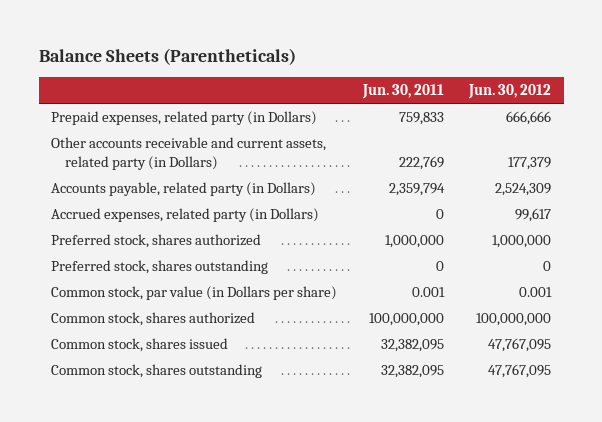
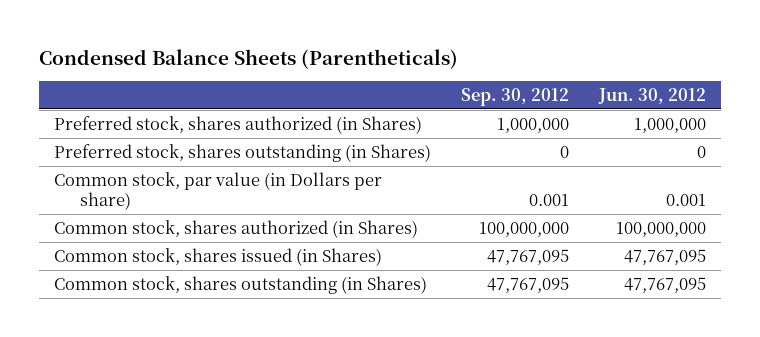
- Balance Sheets (Parentheticals)
+ Condensed Balance Sheets (Parentheticals)
- | Jun. 30, 2011 | Jun. 30, 2012
+ | Sep. 30, 2012 | Jun. 30, 2012
- Prepaid expenses, related party (in Dollars) | 759,833 | 666,666
- Other accounts receivable and current assets, related party (in Dollars) | 222,769 | 177,379
- Accounts payable, related party (in Dollars) | 2,359,794 | 2,524,309
- Accrued expenses, related party (in Dollars) | 0 | 99,617
- Preferred stock, shares authorized | 1,000,000 | 1,000,000
- Preferred stock, shares outstanding | 0 | 0
+ Preferred stock, shares authorized (in Shares) | 1,000,000 | 1,000,000
+ Preferred stock, shares outstanding (in Shares) | 0 | 0
- Common stock, shares authorized | 100,000,000 | 100,000,000
- Common stock, shares issued | 32,382,095 | 47,767,095
- Common stock, shares outstanding | 32,382,095 | 47,767,095
+ Common stock, shares authorized (in Shares) | 100,000,000 | 100,000,000
+ Common stock, shares issued (in Shares) | 47,767,095 | 47,767,095
+ Common stock, shares outstanding (in Shares) | 47,767,095 | 47,767,095

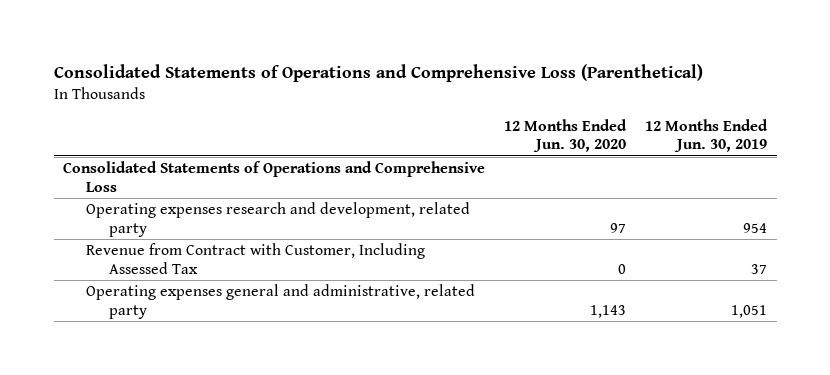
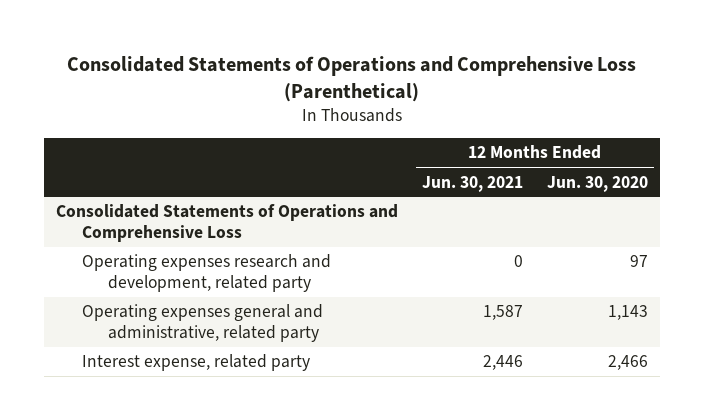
- | 12 Months Ended Jun. 30, 2020 | 12 Months Ended Jun. 30, 2019
+ | 12 Months Ended Jun. 30, 2021 | 12 Months Ended Jun. 30, 2020
- Revenue from Contract with Customer, Including Assessed Tax | 0 | 37
+ Interest expense, related party | 2,446 | 2,466

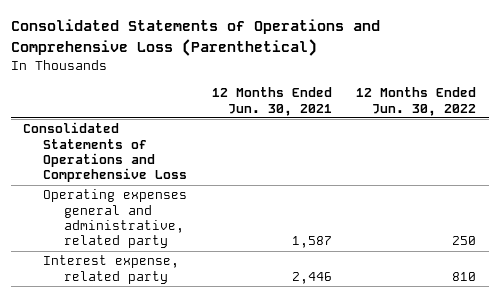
- | 12 Months Ended Jun. 30, 2021 | 12 Months Ended Jun. 30, 2020
+ | 12 Months Ended Jun. 30, 2021 | 12 Months Ended Jun. 30, 2022
- Operating expenses research and development, related party | 0 | 97

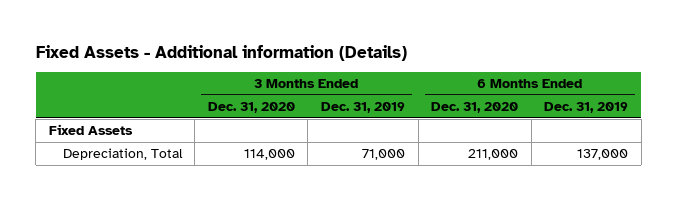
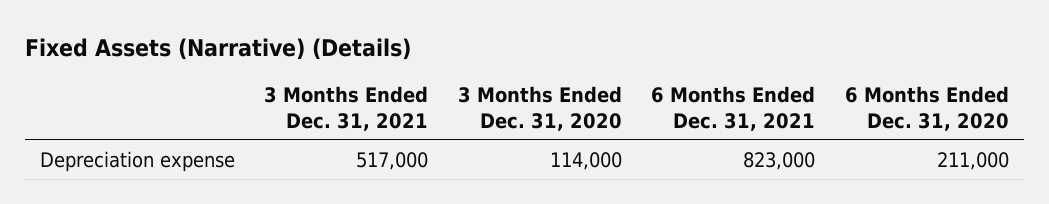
- Fixed Assets - Additional information (Details)
+ Fixed Assets (Narrative) (Details)
- | 3 Months Ended Dec. 31, 2020 | 3 Months Ended Dec. 31, 2019 | 6 Months Ended Dec. 31, 2020 | 6 Months Ended Dec. 31, 2019
+ | 3 Months Ended Dec. 31, 2021 | 3 Months Ended Dec. 31, 2020 | 6 Months Ended Dec. 31, 2021 | 6 Months Ended Dec. 31, 2020
- Fixed Assets
- Depreciation, Total | 114,000 | 71,000 | 211,000 | 137,000
+ Depreciation expense | 517,000 | 114,000 | 823,000 | 211,000

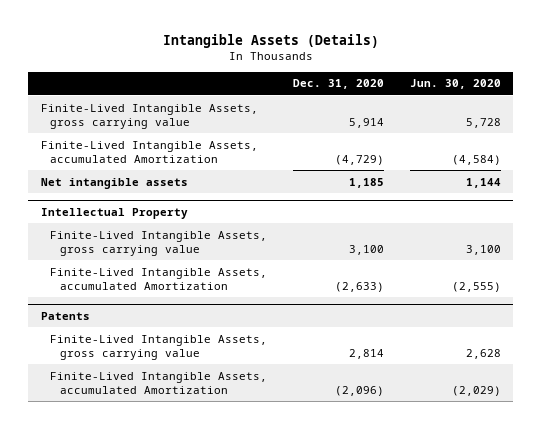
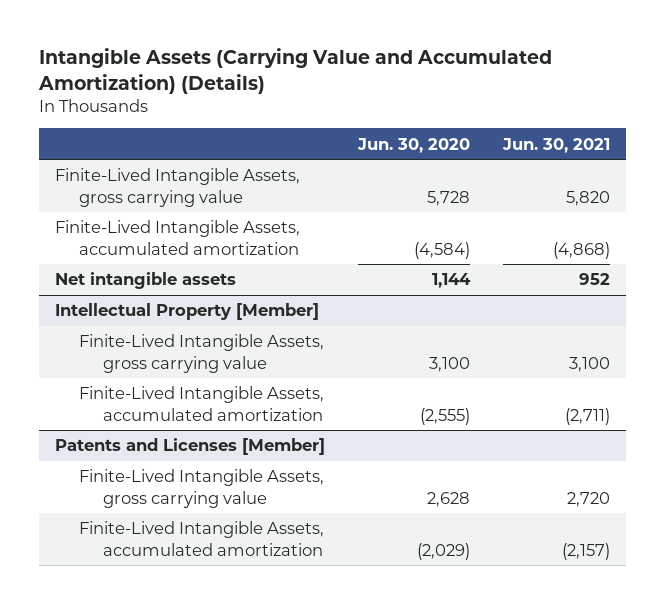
- Intangible Assets (Details)
+ Intangible Assets (Carrying Value and Accumulated Amortization) (Details)
- | Dec. 31, 2020 | Jun. 30, 2020
+ | Jun. 30, 2020 | Jun. 30, 2021
- Finite-Lived Intangible Assets, accumulated Amortization | (4,729) | (4,584)
+ Finite-Lived Intangible Assets, accumulated amortization | (4,584) | (4,868)
- Intellectual Property
+ Intellectual Property [Member]
- Finite-Lived Intangible Assets, accumulated Amortization | (2,633) | (2,555)
- Patents
+ Finite-Lived Intangible Assets, accumulated amortization | (2,555) | (2,711)
+ Patents and Licenses [Member]
- Finite-Lived Intangible Assets, accumulated Amortization | (2,096) | (2,029)
+ Finite-Lived Intangible Assets, accumulated amortization | (2,029) | (2,157)

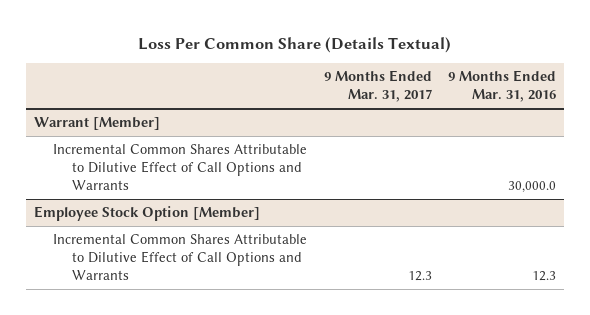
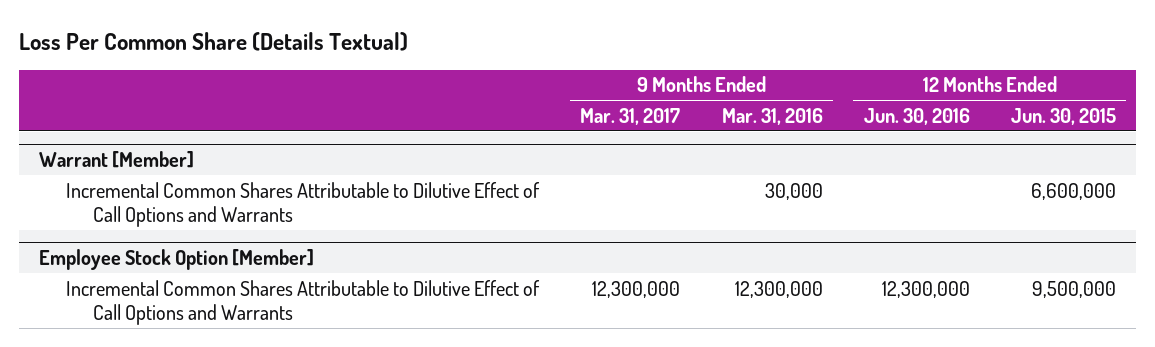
- | 9 Months Ended Mar. 31, 2017 | 9 Months Ended Mar. 31, 2016
+ | 9 Months Ended Mar. 31, 2017 | 9 Months Ended Mar. 31, 2016 | 12 Months Ended Jun. 30, 2016 | 12 Months Ended Jun. 30, 2015
@ Warrant [Member]
- Incremental Common Shares Attributable to Dilutive Effect of Call Options and Warrants | | 30,000.0
+ Incremental Common Shares Attributable to Dilutive Effect of Call Options and Warrants | | 30,000 | | 6,600,000
@ Employee Stock Option [Member]
- Incremental Common Shares Attributable to Dilutive Effect of Call Options and Warrants | 12.3 | 12.3
+ Incremental Common Shares Attributable to Dilutive Effect of Call Options and Warrants | 12,300,000 | 12,300,000 | 12,300,000 | 9,500,000

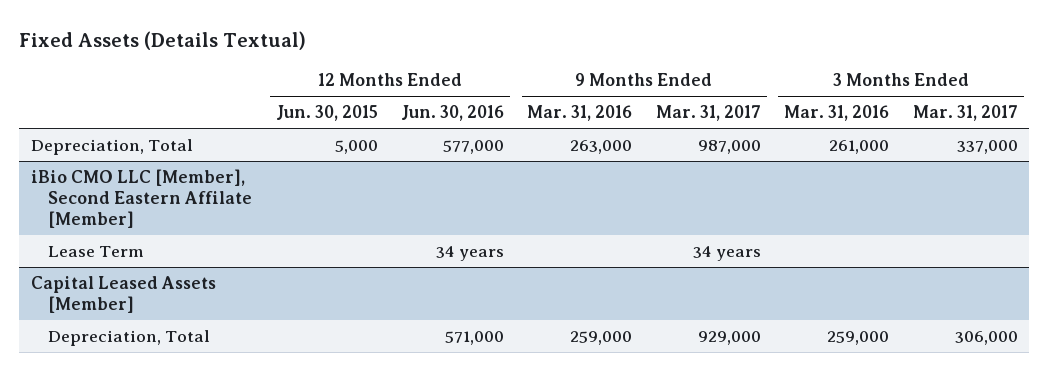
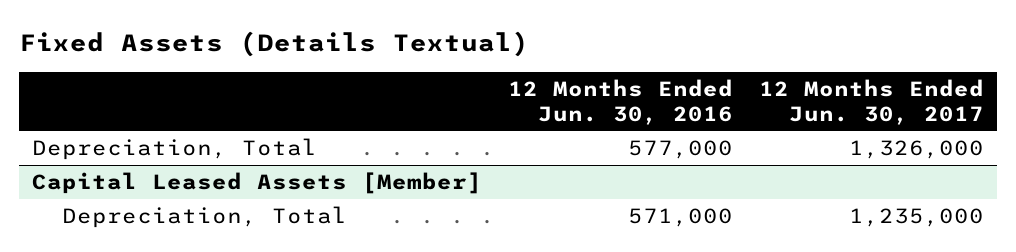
- | 12 Months Ended Jun. 30, 2015 | 12 Months Ended Jun. 30, 2016 | 9 Months Ended Mar. 31, 2016 | 9 Months Ended Mar. 31, 2017 | 3 Months Ended Mar. 31, 2016 | 3 Months Ended Mar. 31, 2017
+ | 12 Months Ended Jun. 30, 2016 | 12 Months Ended Jun. 30, 2017
- iBio CMO LLC [Member], Second Eastern Affilate [Member]
- Lease Term | | 34 years | | 34 years | |

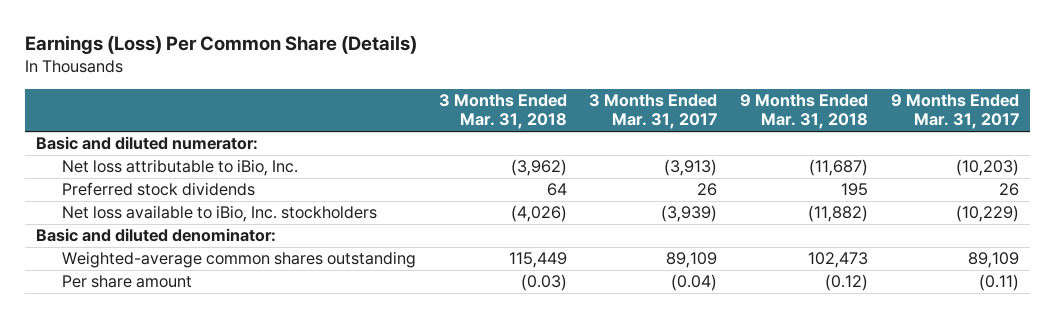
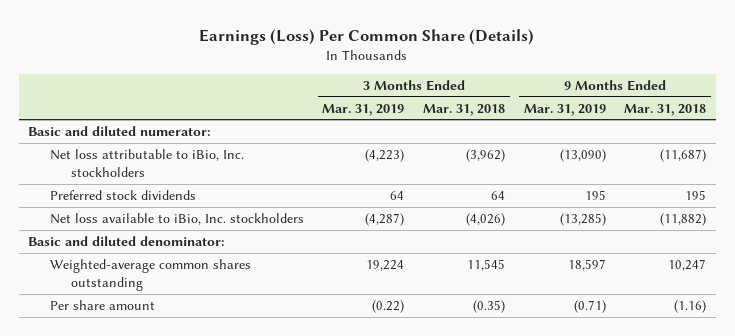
- | 3 Months Ended Mar. 31, 2018 | 3 Months Ended Mar. 31, 2017 | 9 Months Ended Mar. 31, 2018 | 9 Months Ended Mar. 31, 2017
+ | 3 Months Ended Mar. 31, 2019 | 3 Months Ended Mar. 31, 2018 | 9 Months Ended Mar. 31, 2019 | 9 Months Ended Mar. 31, 2018
- Net loss attributable to iBio, Inc. | (3,962) | (3,913) | (11,687) | (10,203)
+ Net loss attributable to iBio, Inc. stockholders | (4,223) | (3,962) | (13,090) | (11,687)
- Weighted-average common shares outstanding | 115,449 | 89,109 | 102,473 | 89,109
- Per share amount | (0.03) | (0.04) | (0.12) | (0.11)
+ Weighted-average common shares outstanding | 19,224 | 11,545 | 18,597 | 10,247
+ Per share amount | (0.22) | (0.35) | (0.71) | (1.16)

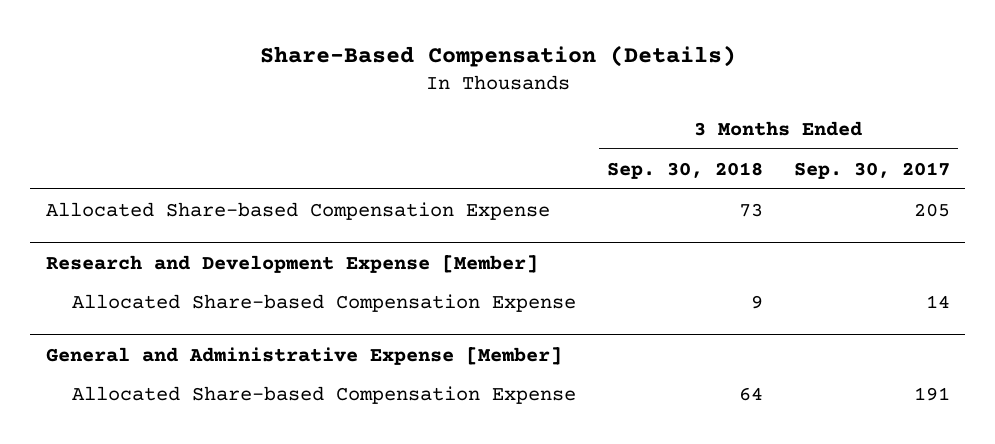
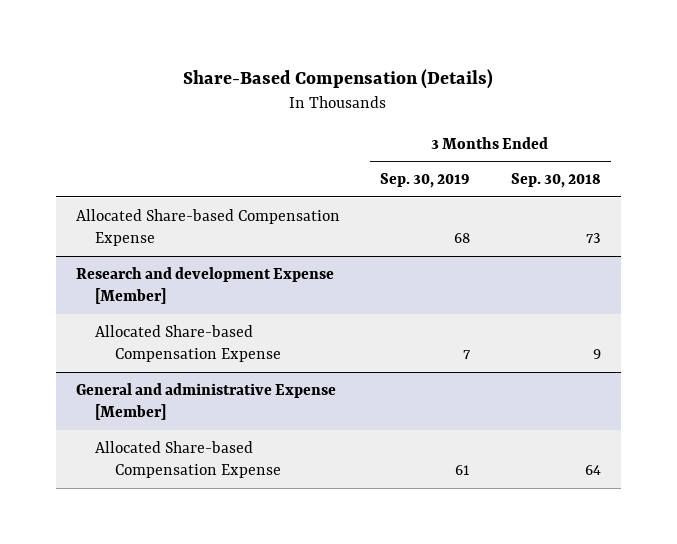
- | 3 Months Ended Sep. 30, 2018 | 3 Months Ended Sep. 30, 2017
+ | 3 Months Ended Sep. 30, 2019 | 3 Months Ended Sep. 30, 2018
- Research and Development Expense [Member]
+ Research and development Expense [Member]
- General and Administrative Expense [Member]
+ General and administrative Expense [Member]

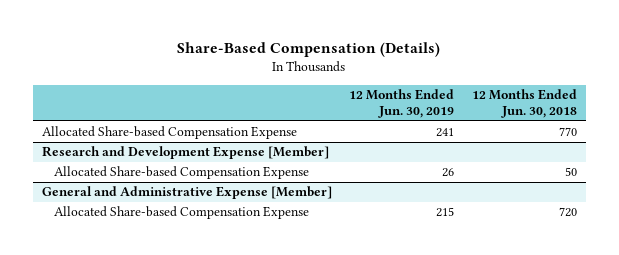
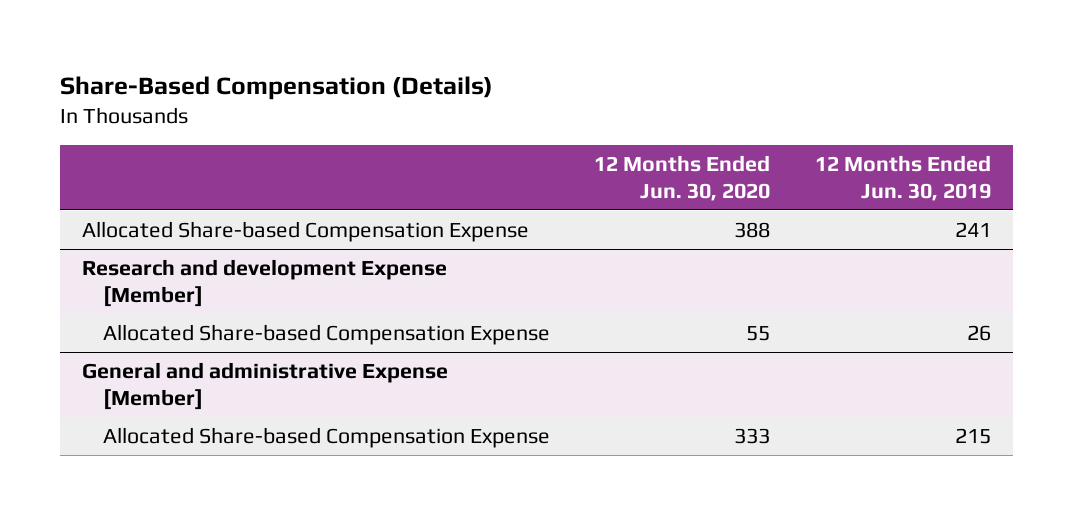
- | 12 Months Ended Jun. 30, 2019 | 12 Months Ended Jun. 30, 2018
+ | 12 Months Ended Jun. 30, 2020 | 12 Months Ended Jun. 30, 2019
- Research and Development Expense [Member]
+ Research and development Expense [Member]
- General and Administrative Expense [Member]
+ General and administrative Expense [Member]

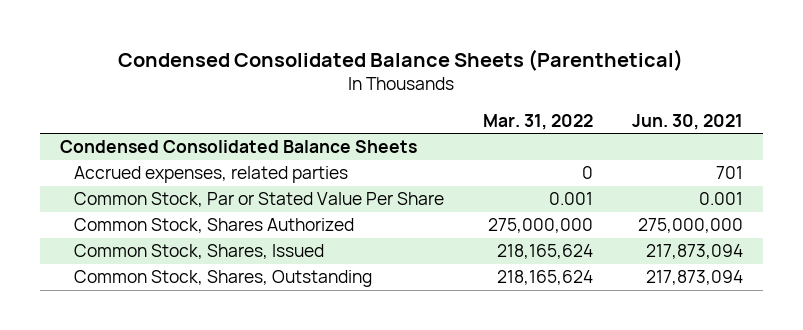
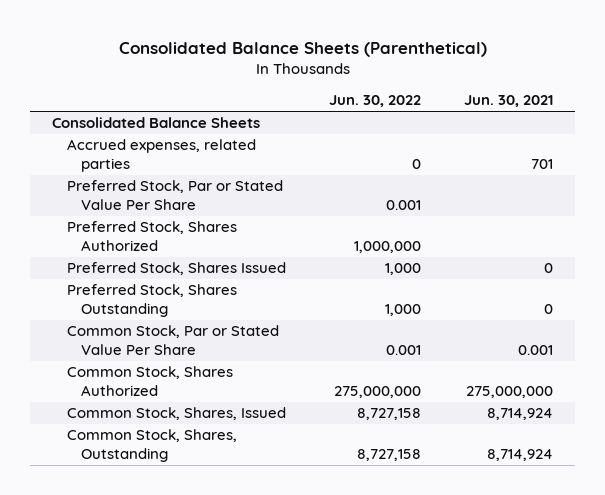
- Condensed Consolidated Balance Sheets (Parenthetical)
+ Consolidated Balance Sheets (Parenthetical)
- | Mar. 31, 2022 | Jun. 30, 2021
+ | Jun. 30, 2022 | Jun. 30, 2021
- Condensed Consolidated Balance Sheets
+ Consolidated Balance Sheets
+ Preferred Stock, Par or Stated Value Per Share | 0.001 |
+ Preferred Stock, Shares Authorized | 1,000,000 |
+ Preferred Stock, Shares Issued | 1,000 | 0
+ Preferred Stock, Shares Outstanding | 1,000 | 0
- Common Stock, Shares, Issued | 218,165,624 | 217,873,094
- Common Stock, Shares, Outstanding | 218,165,624 | 217,873,094
+ Common Stock, Shares, Issued | 8,727,158 | 8,714,924
+ Common Stock, Shares, Outstanding | 8,727,158 | 8,714,924

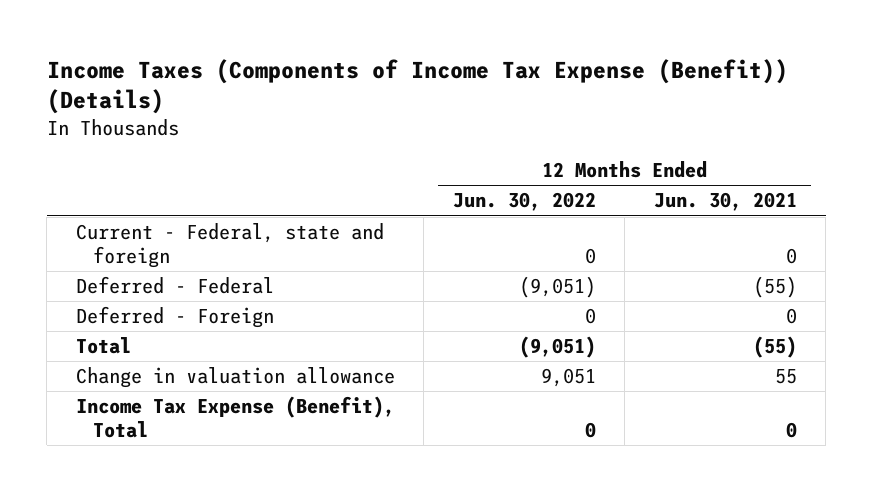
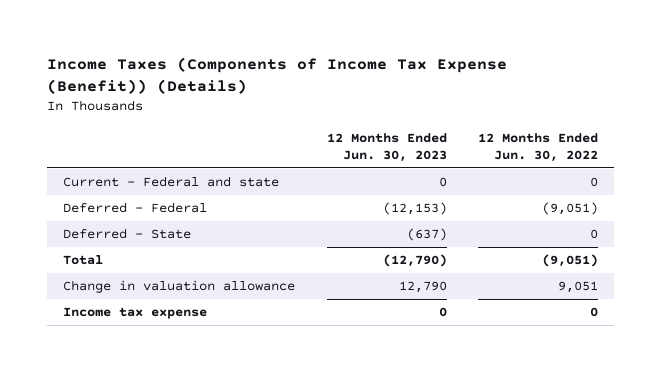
- | 12 Months Ended Jun. 30, 2022 | 12 Months Ended Jun. 30, 2021
+ | 12 Months Ended Jun. 30, 2023 | 12 Months Ended Jun. 30, 2022
- Current - Federal, state and foreign | 0 | 0
+ Current - Federal and state | 0 | 0
- Deferred - Foreign | 0 | 0
+ Deferred - State | (637) | 0
- Income Tax Expense (Benefit), Total | 0 | 0
+ Income tax expense | 0 | 0

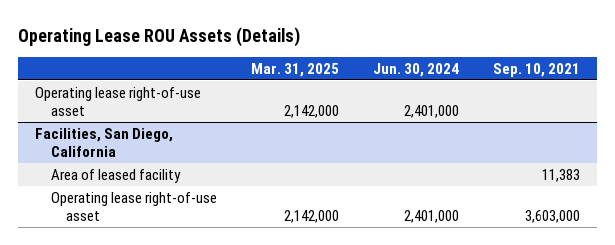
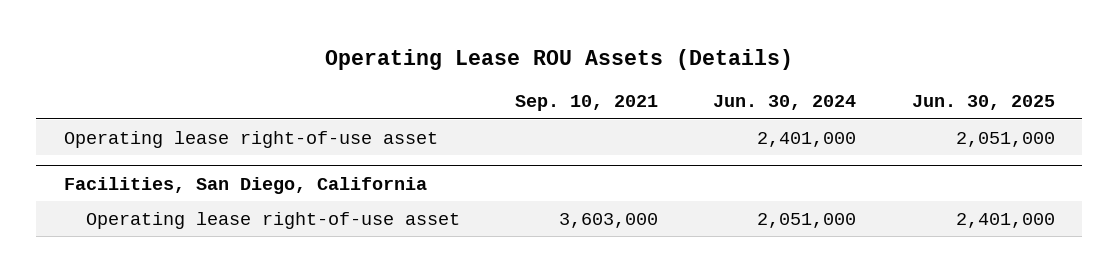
- | Mar. 31, 2025 | Jun. 30, 2024 | Sep. 10, 2021
+ | Sep. 10, 2021 | Jun. 30, 2024 | Jun. 30, 2025
@ Facilities, San Diego, California
- Area of leased facility | | | 11,383
- Operating lease right-of-use asset | 2,142,000 | 2,401,000 | 3,603,000
+ Operating lease right-of-use asset | 3,603,000 | 2,051,000 | 2,401,000

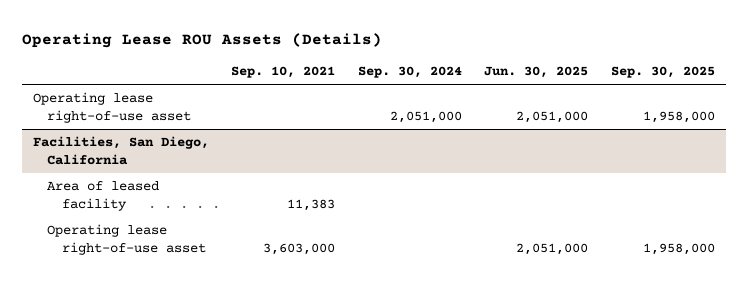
- | Sep. 10, 2021 | Jun. 30, 2024 | Jun. 30, 2025
+ | Sep. 10, 2021 | Sep. 30, 2024 | Jun. 30, 2025 | Sep. 30, 2025
@ Facilities, San Diego, California
- Operating lease right-of-use asset | 3,603,000 | 2,051,000 | 2,401,000
+ Area of leased facility | 11,383 | | |
+ Operating lease right-of-use asset | 3,603,000 | | 2,051,000 | 1,958,000

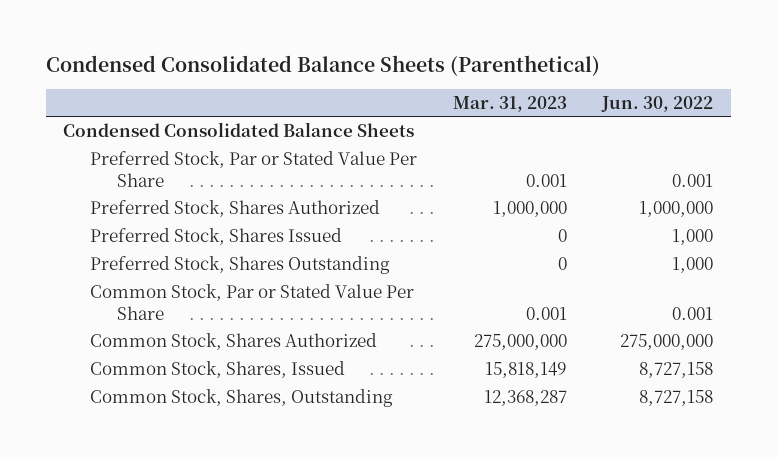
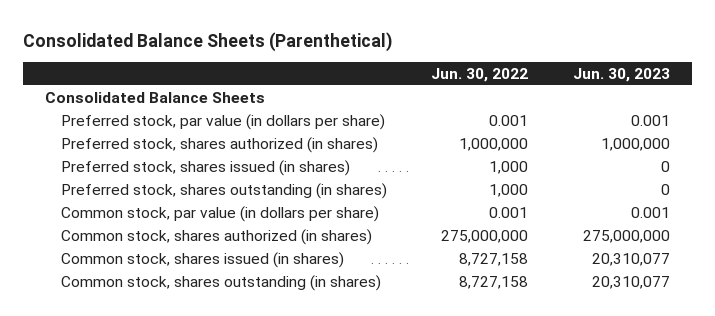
- Condensed Consolidated Balance Sheets (Parenthetical)
+ Consolidated Balance Sheets (Parenthetical)
- | Mar. 31, 2023 | Jun. 30, 2022
+ | Jun. 30, 2022 | Jun. 30, 2023
- Condensed Consolidated Balance Sheets
- Preferred Stock, Par or Stated Value Per Share | 0.001 | 0.001
- Preferred Stock, Shares Authorized | 1,000,000 | 1,000,000
- Preferred Stock, Shares Issued | 0 | 1,000
- Preferred Stock, Shares Outstanding | 0 | 1,000
- Common Stock, Par or Stated Value Per Share | 0.001 | 0.001
- Common Stock, Shares Authorized | 275,000,000 | 275,000,000
- Common Stock, Shares, Issued | 15,818,149 | 8,727,158
- Common Stock, Shares, Outstanding | 12,368,287 | 8,727,158
+ Consolidated Balance Sheets
+ Preferred stock, par value (in dollars per share) | 0.001 | 0.001
+ Preferred stock, shares authorized (in shares) | 1,000,000 | 1,000,000
+ Preferred stock, shares issued (in shares) | 1,000 | 0
+ Preferred stock, shares outstanding (in shares) | 1,000 | 0
+ Common stock, par value (in dollars per share) | 0.001 | 0.001
+ Common stock, shares authorized (in shares) | 275,000,000 | 275,000,000
+ Common stock, shares issued (in shares) | 8,727,158 | 20,310,077
+ Common stock, shares outstanding (in shares) | 8,727,158 | 20,310,077

